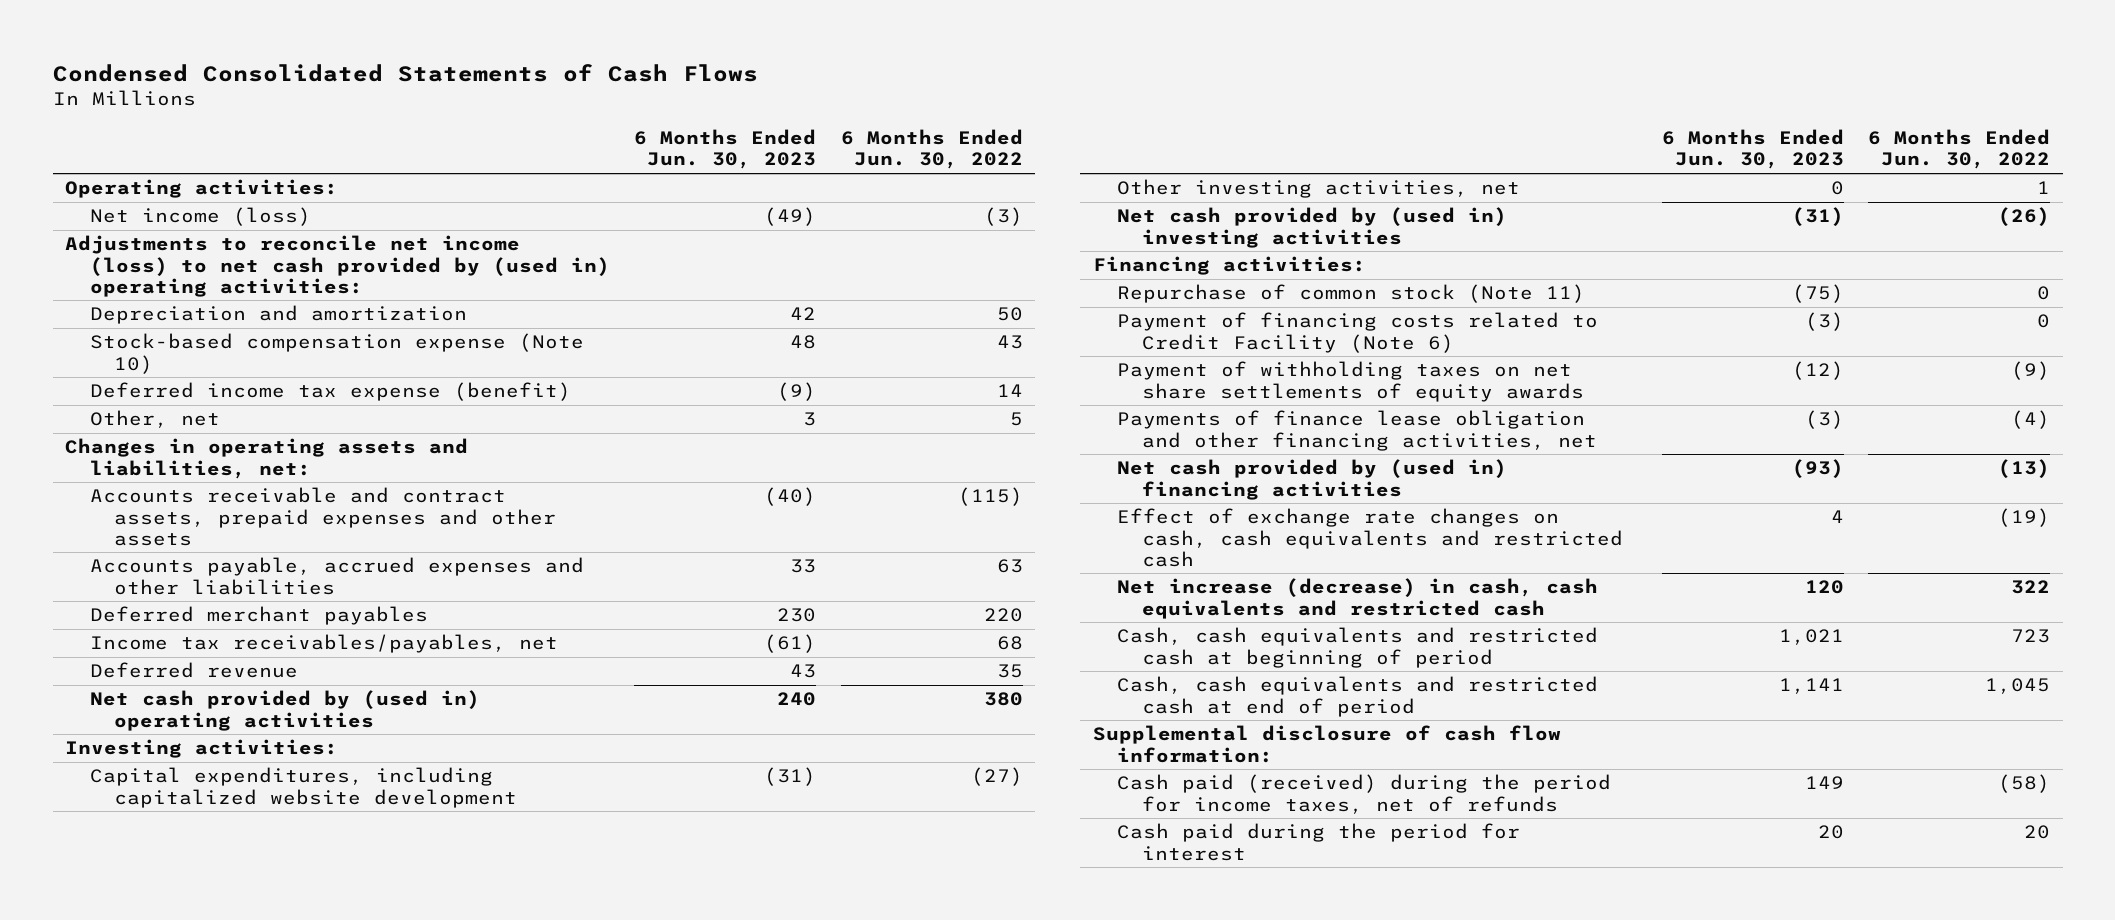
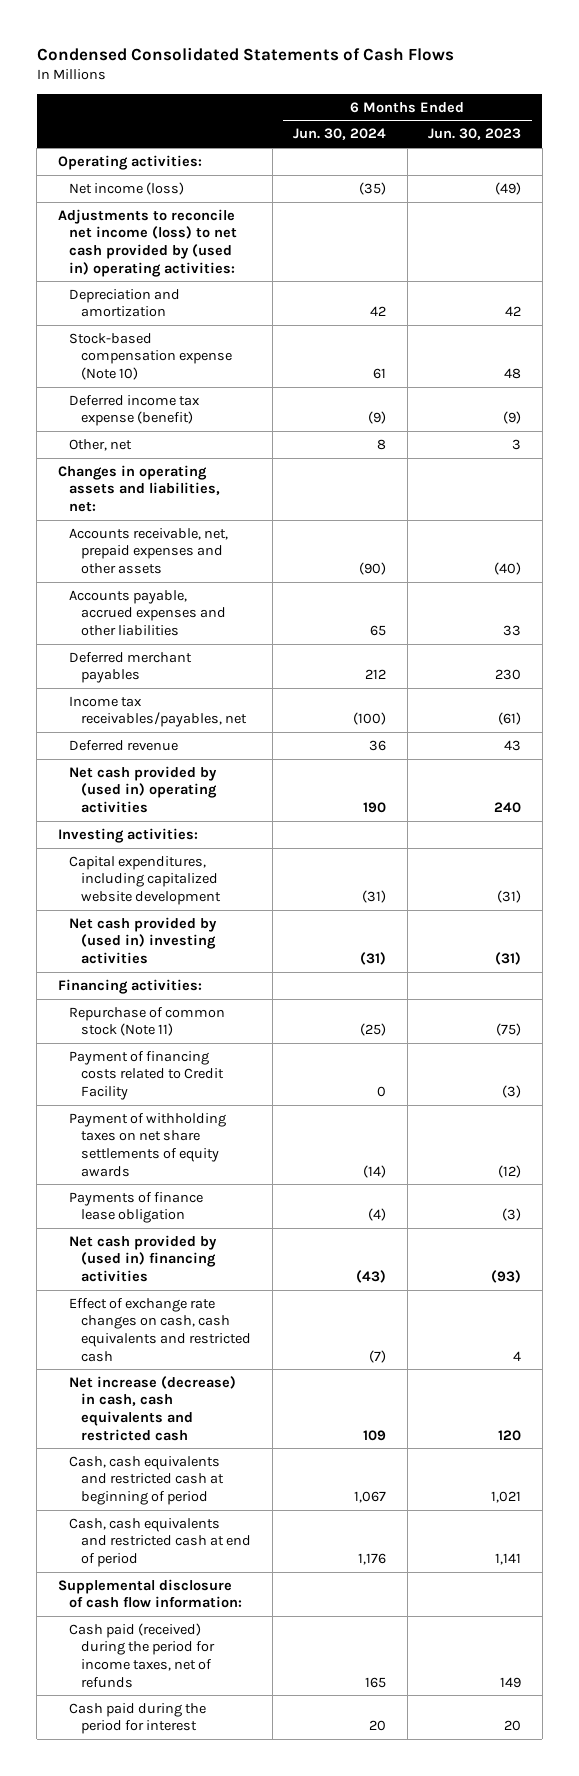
- | 6 Months Ended Jun. 30, 2023 | 6 Months Ended Jun. 30, 2022
+ | 6 Months Ended Jun. 30, 2024 | 6 Months Ended Jun. 30, 2023
- Accounts receivable and contract assets, prepaid expenses and other assets | (40) | (115)
+ Accounts receivable, net, prepaid expenses and other assets | (90) | (40)
- Other investing activities, net | 0 | 1
- Payment of financing costs related to Credit Facility (Note 6) | (3) | 0
+ Payment of financing costs related to Credit Facility | 0 | (3)
- Payments of finance lease obligation and other financing activities, net | (3) | (4)
+ Payments of finance lease obligation | (4) | (3)

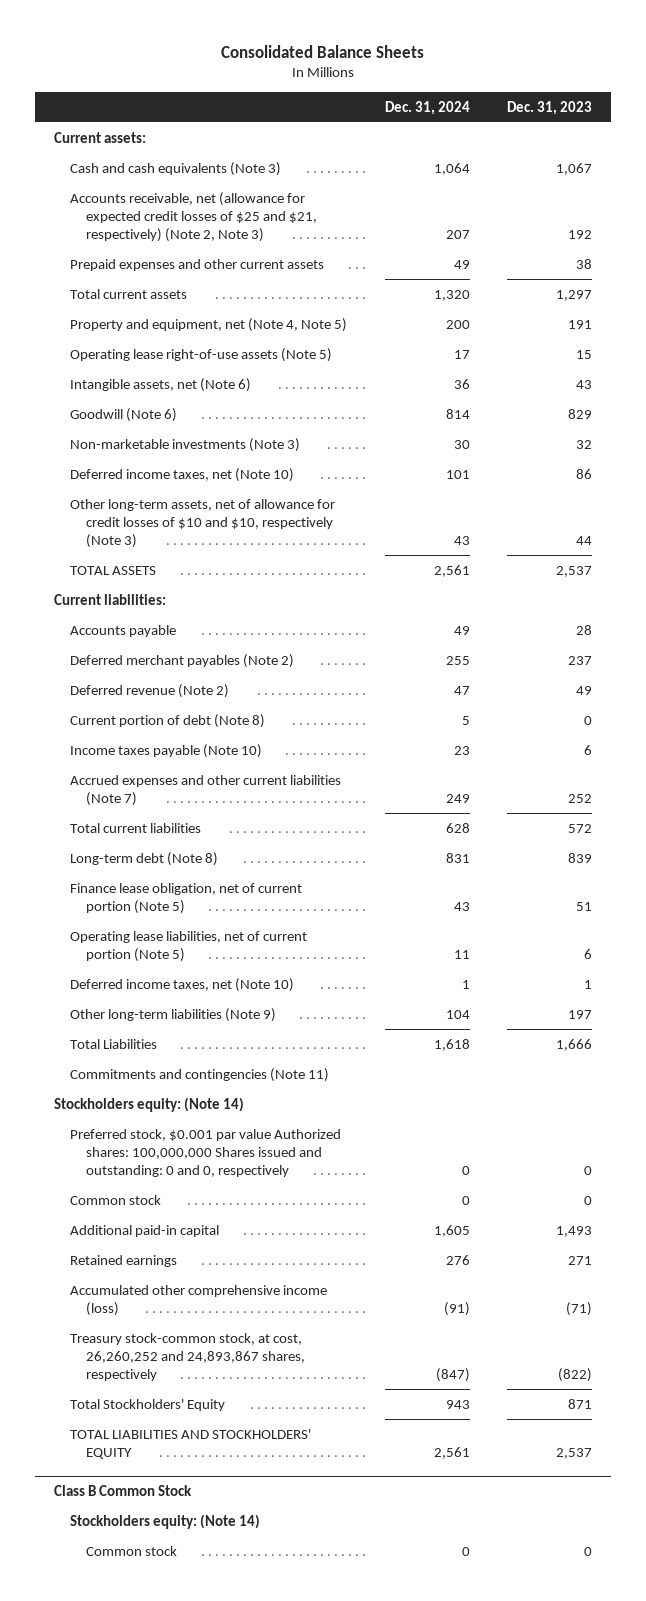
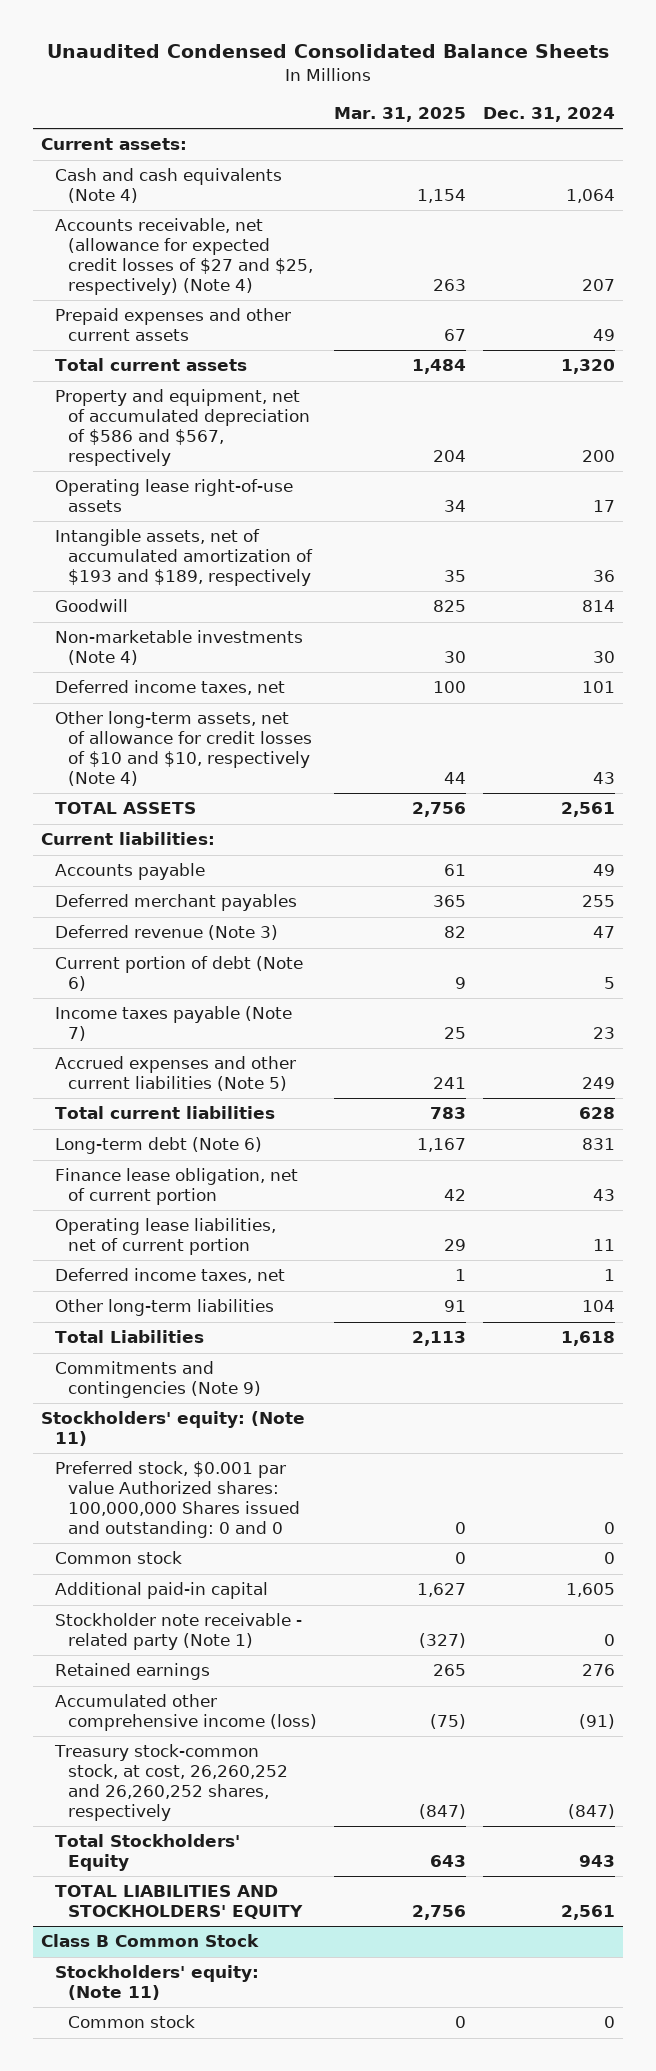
- Consolidated Balance Sheets
+ Unaudited Condensed Consolidated Balance Sheets
- | Dec. 31, 2024 | Dec. 31, 2023
+ | Mar. 31, 2025 | Dec. 31, 2024
- Cash and cash equivalents (Note 3) | 1,064 | 1,067
- Accounts receivable, net (allowance for expected credit losses of $25 and $21, respectively) (Note 2, Note 3) | 207 | 192
+ Cash and cash equivalents (Note 4) | 1,154 | 1,064
+ Accounts receivable, net (allowance for expected credit losses of $27 and $25, respectively) (Note 4) | 263 | 207
- Property and equipment, net (Note 4, Note 5) | 200 | 191
- Operating lease right-of-use assets (Note 5) | 17 | 15
- Intangible assets, net (Note 6) | 36 | 43
- Goodwill (Note 6) | 814 | 829
- Non-marketable investments (Note 3) | 30 | 32
- Deferred income taxes, net (Note 10) | 101 | 86
- Other long-term assets, net of allowance for credit losses of $10 and $10, respectively (Note 3) | 43 | 44
+ Property and equipment, net of accumulated depreciation of $586 and $567, respectively | 204 | 200
+ Operating lease right-of-use assets | 34 | 17
+ Intangible assets, net of accumulated amortization of $193 and $189, respectively | 35 | 36
+ Goodwill | 825 | 814
+ Non-marketable investments (Note 4) | 30 | 30
+ Deferred income taxes, net | 100 | 101
+ Other long-term assets, net of allowance for credit losses of $10 and $10, respectively (Note 4) | 44 | 43
- Deferred merchant payables (Note 2) | 255 | 237
- Deferred revenue (Note 2) | 47 | 49
- Current portion of debt (Note 8) | 5 | 0
- Income taxes payable (Note 10) | 23 | 6
- Accrued expenses and other current liabilities (Note 7) | 249 | 252
+ Deferred merchant payables | 365 | 255
+ Deferred revenue (Note 3) | 82 | 47
+ Current portion of debt (Note 6) | 9 | 5
+ Income taxes payable (Note 7) | 25 | 23
+ Accrued expenses and other current liabilities (Note 5) | 241 | 249
- Long-term debt (Note 8) | 831 | 839
- Finance lease obligation, net of current portion (Note 5) | 43 | 51
- Operating lease liabilities, net of current portion (Note 5) | 11 | 6
- Deferred income taxes, net (Note 10) | 1 | 1
- Other long-term liabilities (Note 9) | 104 | 197
+ Long-term debt (Note 6) | 1,167 | 831
+ Finance lease obligation, net of current portion | 42 | 43
+ Operating lease liabilities, net of current portion | 29 | 11
+ Deferred income taxes, net | 1 | 1
+ Other long-term liabilities | 91 | 104
- Commitments and contingencies (Note 11)
- Stockholders equity: (Note 14)
- Preferred stock, $0.001 par value Authorized shares: 100,000,000 Shares issued and outstanding: 0 and 0, respectively | 0 | 0
+ Commitments and contingencies (Note 9)
+ Stockholders' equity: (Note 11)
+ Preferred stock, $0.001 par value Authorized shares: 100,000,000 Shares issued and outstanding: 0 and 0 | 0 | 0
+ Stockholder note receivable - related party (Note 1) | (327) | 0
- Treasury stock-common stock, at cost, 26,260,252 and 24,893,867 shares, respectively | (847) | (822)
+ Treasury stock-common stock, at cost, 26,260,252 and 26,260,252 shares, respectively | (847) | (847)
@ Class B Common Stock
- Stockholders equity: (Note 14)
+ Stockholders' equity: (Note 11)

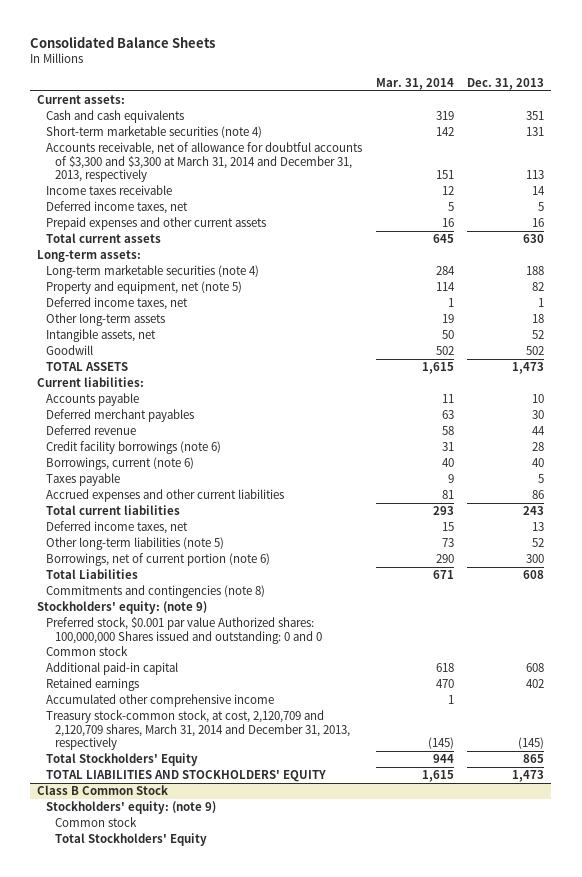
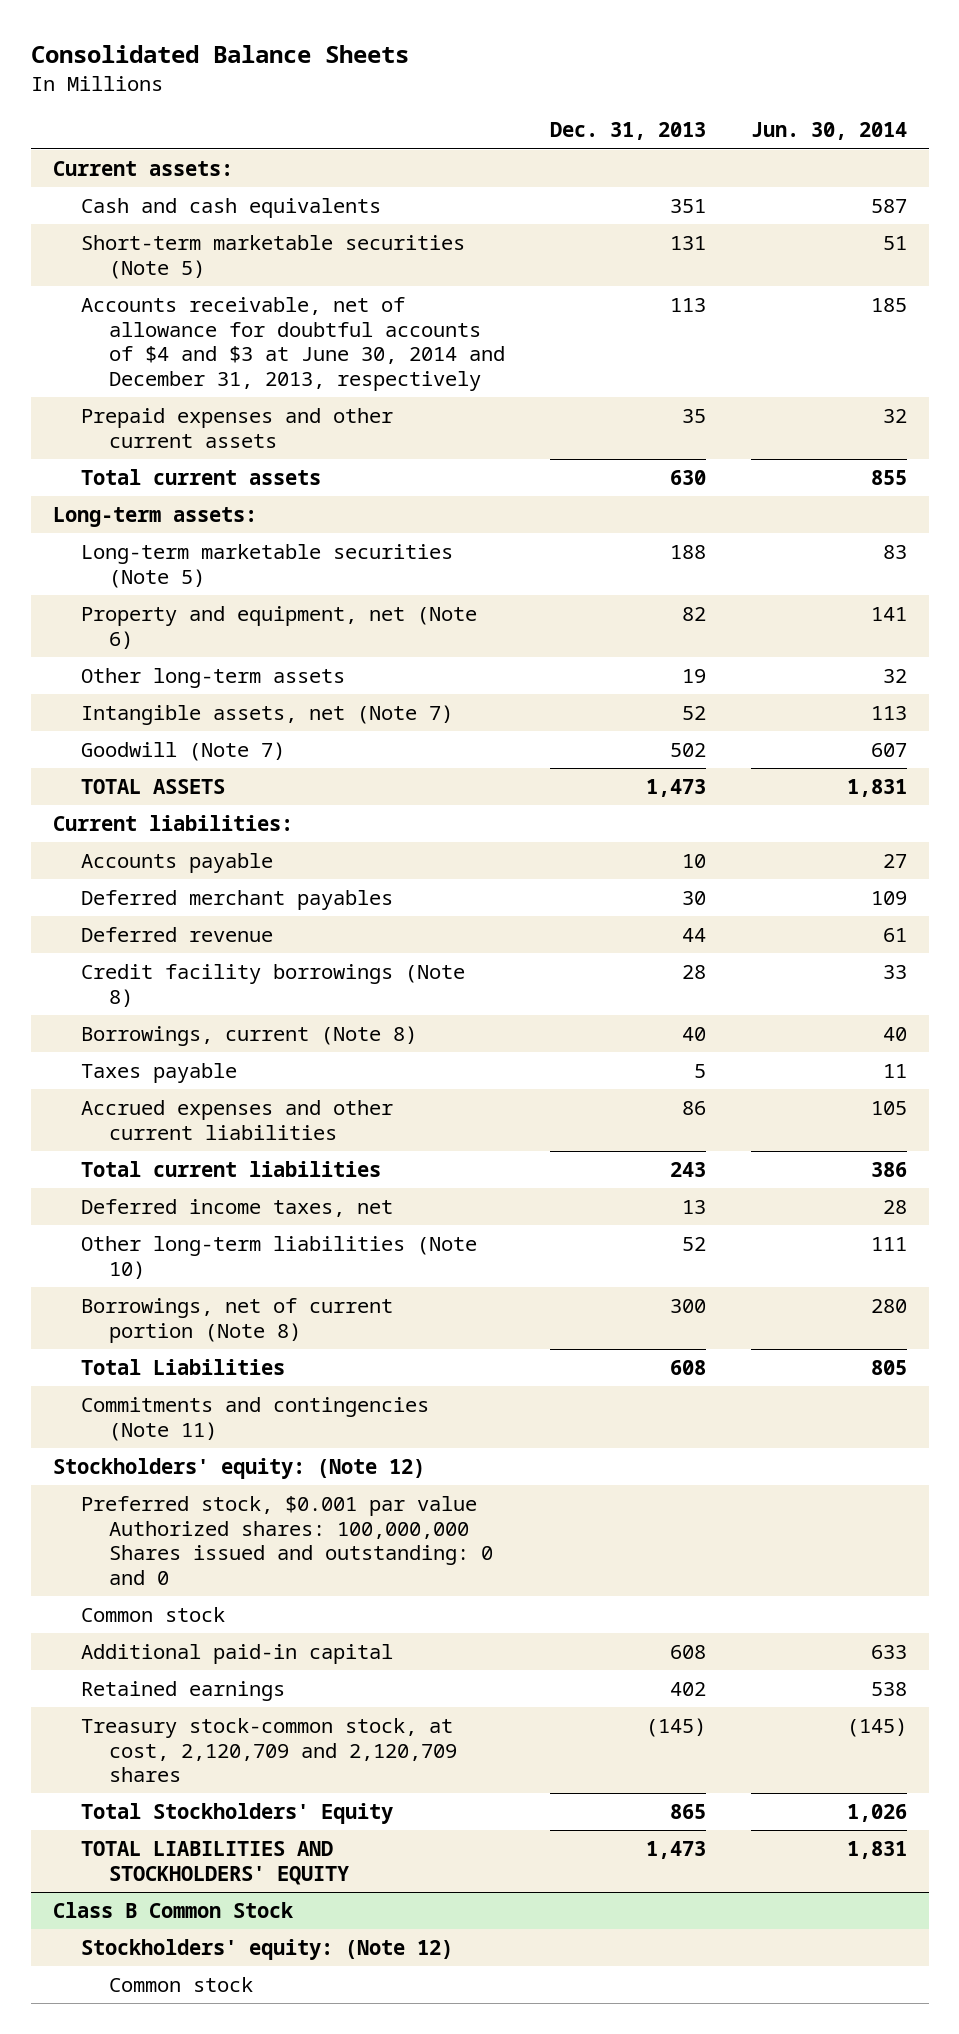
- | Mar. 31, 2014 | Dec. 31, 2013
+ | Dec. 31, 2013 | Jun. 30, 2014
- Short-term marketable securities (note 4) | 142 | 131
- Accounts receivable, net of allowance for doubtful accounts of $3,300 and $3,300 at March 31, 2014 and December 31, 2013, respectively | 151 | 113
- Income taxes receivable | 12 | 14
- Deferred income taxes, net | 5 | 5
- Prepaid expenses and other current assets | 16 | 16
+ Short-term marketable securities (Note 5) | 131 | 51
+ Accounts receivable, net of allowance for doubtful accounts of $4 and $3 at June 30, 2014 and December 31, 2013, respectively | 113 | 185
+ Prepaid expenses and other current assets | 35 | 32
- Long-term marketable securities (note 4) | 284 | 188
- Property and equipment, net (note 5) | 114 | 82
- Deferred income taxes, net | 1 | 1
- Other long-term assets | 19 | 18
- Intangible assets, net | 50 | 52
- Goodwill | 502 | 502
+ Long-term marketable securities (Note 5) | 188 | 83
+ Property and equipment, net (Note 6) | 82 | 141
+ Other long-term assets | 19 | 32
+ Intangible assets, net (Note 7) | 52 | 113
+ Goodwill (Note 7) | 502 | 607
- Credit facility borrowings (note 6) | 31 | 28
- Borrowings, current (note 6) | 40 | 40
+ Credit facility borrowings (Note 8) | 28 | 33
+ Borrowings, current (Note 8) | 40 | 40
- Other long-term liabilities (note 5) | 73 | 52
- Borrowings, net of current portion (note 6) | 290 | 300
+ Other long-term liabilities (Note 10) | 52 | 111
+ Borrowings, net of current portion (Note 8) | 300 | 280
- Commitments and contingencies (note 8)
- Stockholders' equity: (note 9)
+ Commitments and contingencies (Note 11)
+ Stockholders' equity: (Note 12)
- Accumulated other comprehensive income | 1 |
- Treasury stock-common stock, at cost, 2,120,709 and 2,120,709 shares, March 31, 2014 and December 31, 2013, respectively | (145) | (145)
+ Treasury stock-common stock, at cost, 2,120,709 and 2,120,709 shares | (145) | (145)
@ Class B Common Stock
- Stockholders' equity: (note 9)
+ Stockholders' equity: (Note 12)
- Total Stockholders' Equity

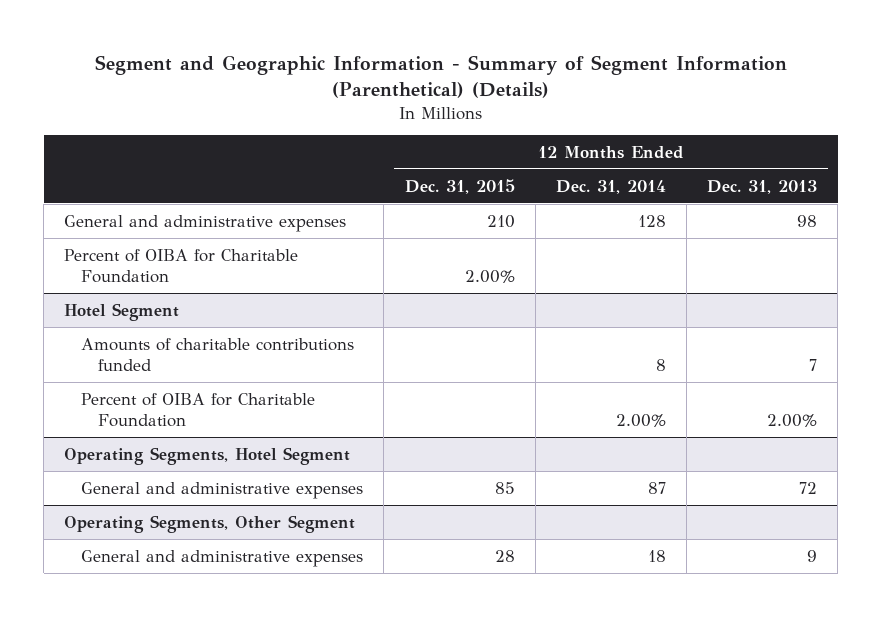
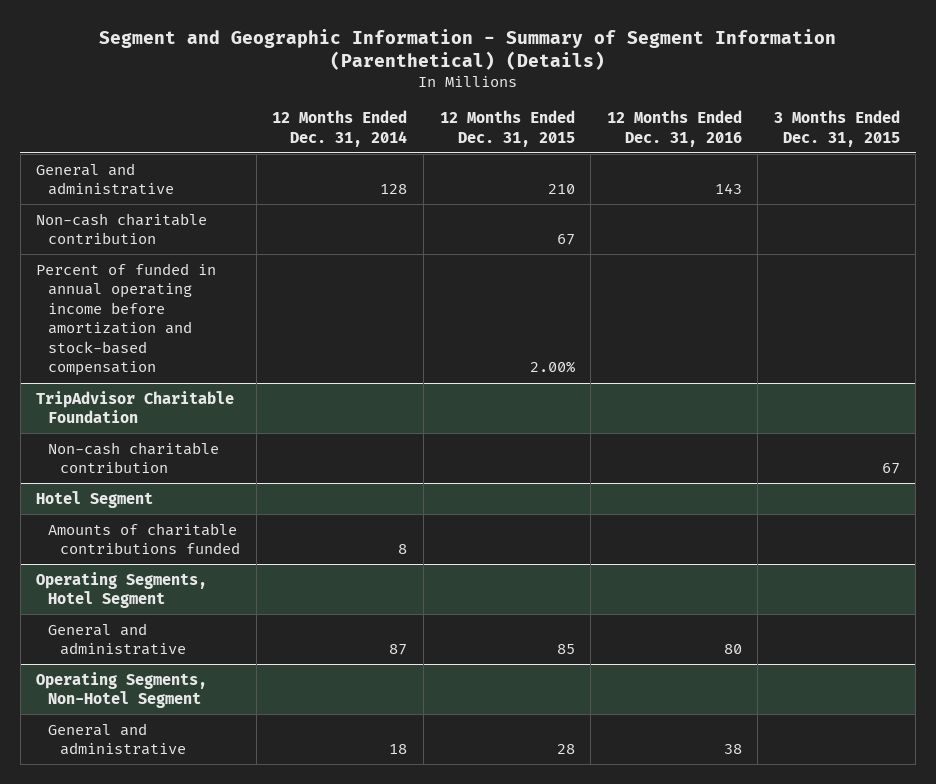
- | 12 Months Ended Dec. 31, 2015 | 12 Months Ended Dec. 31, 2014 | 12 Months Ended Dec. 31, 2013
+ | 12 Months Ended Dec. 31, 2014 | 12 Months Ended Dec. 31, 2015 | 12 Months Ended Dec. 31, 2016 | 3 Months Ended Dec. 31, 2015
- General and administrative expenses | 210 | 128 | 98
- Percent of OIBA for Charitable Foundation | 2.00% | |
+ General and administrative | 128 | 210 | 143 |
+ Non-cash charitable contribution | | 67 | |
+ Percent of funded in annual operating income before amortization and stock-based compensation | | 2.00% | |
+ TripAdvisor Charitable Foundation
+ Non-cash charitable contribution | | | | 67
@ Hotel Segment
- Percent of OIBA for Charitable Foundation | | 2.00% | 2.00%
@ Operating Segments, Hotel Segment
- General and administrative expenses | 85 | 87 | 72
- Operating Segments, Other Segment
- General and administrative expenses | 28 | 18 | 9
@ Operating Segments, Hotel Segment
+ General and administrative | 87 | 85 | 80 |
+ Operating Segments, Non-Hotel Segment
+ General and administrative | 18 | 28 | 38 |

